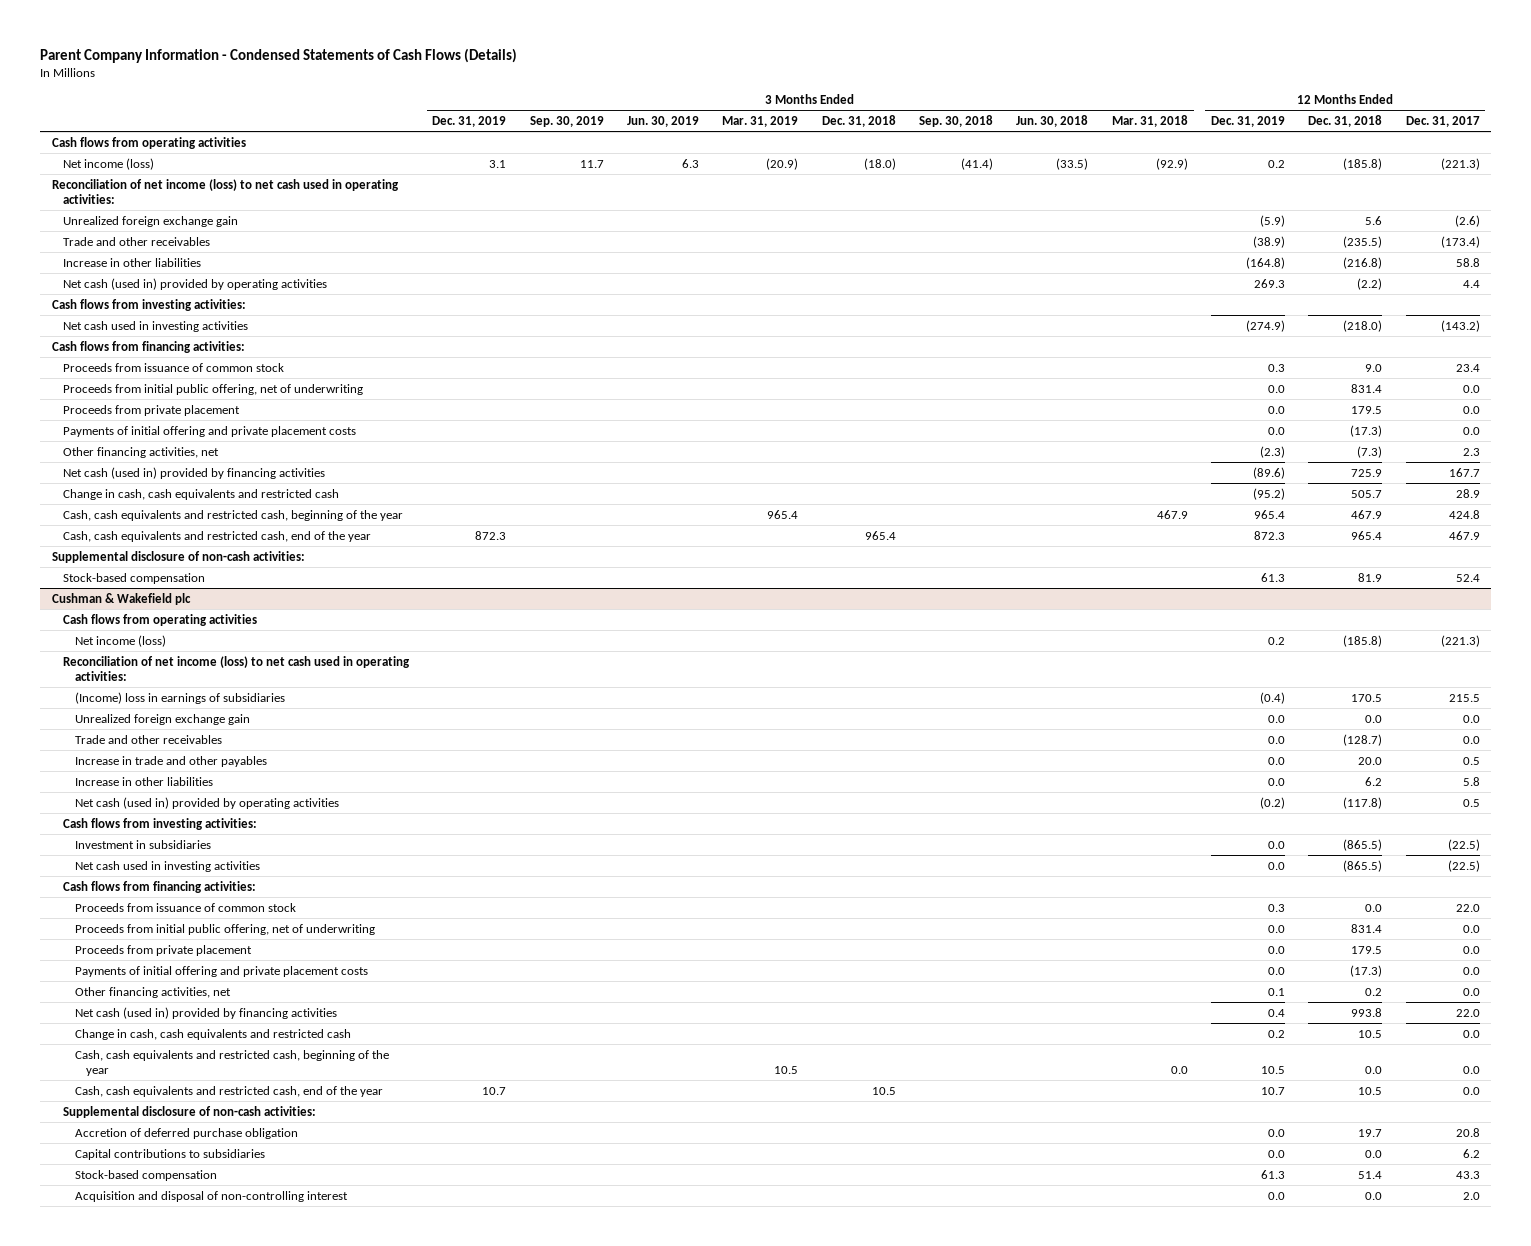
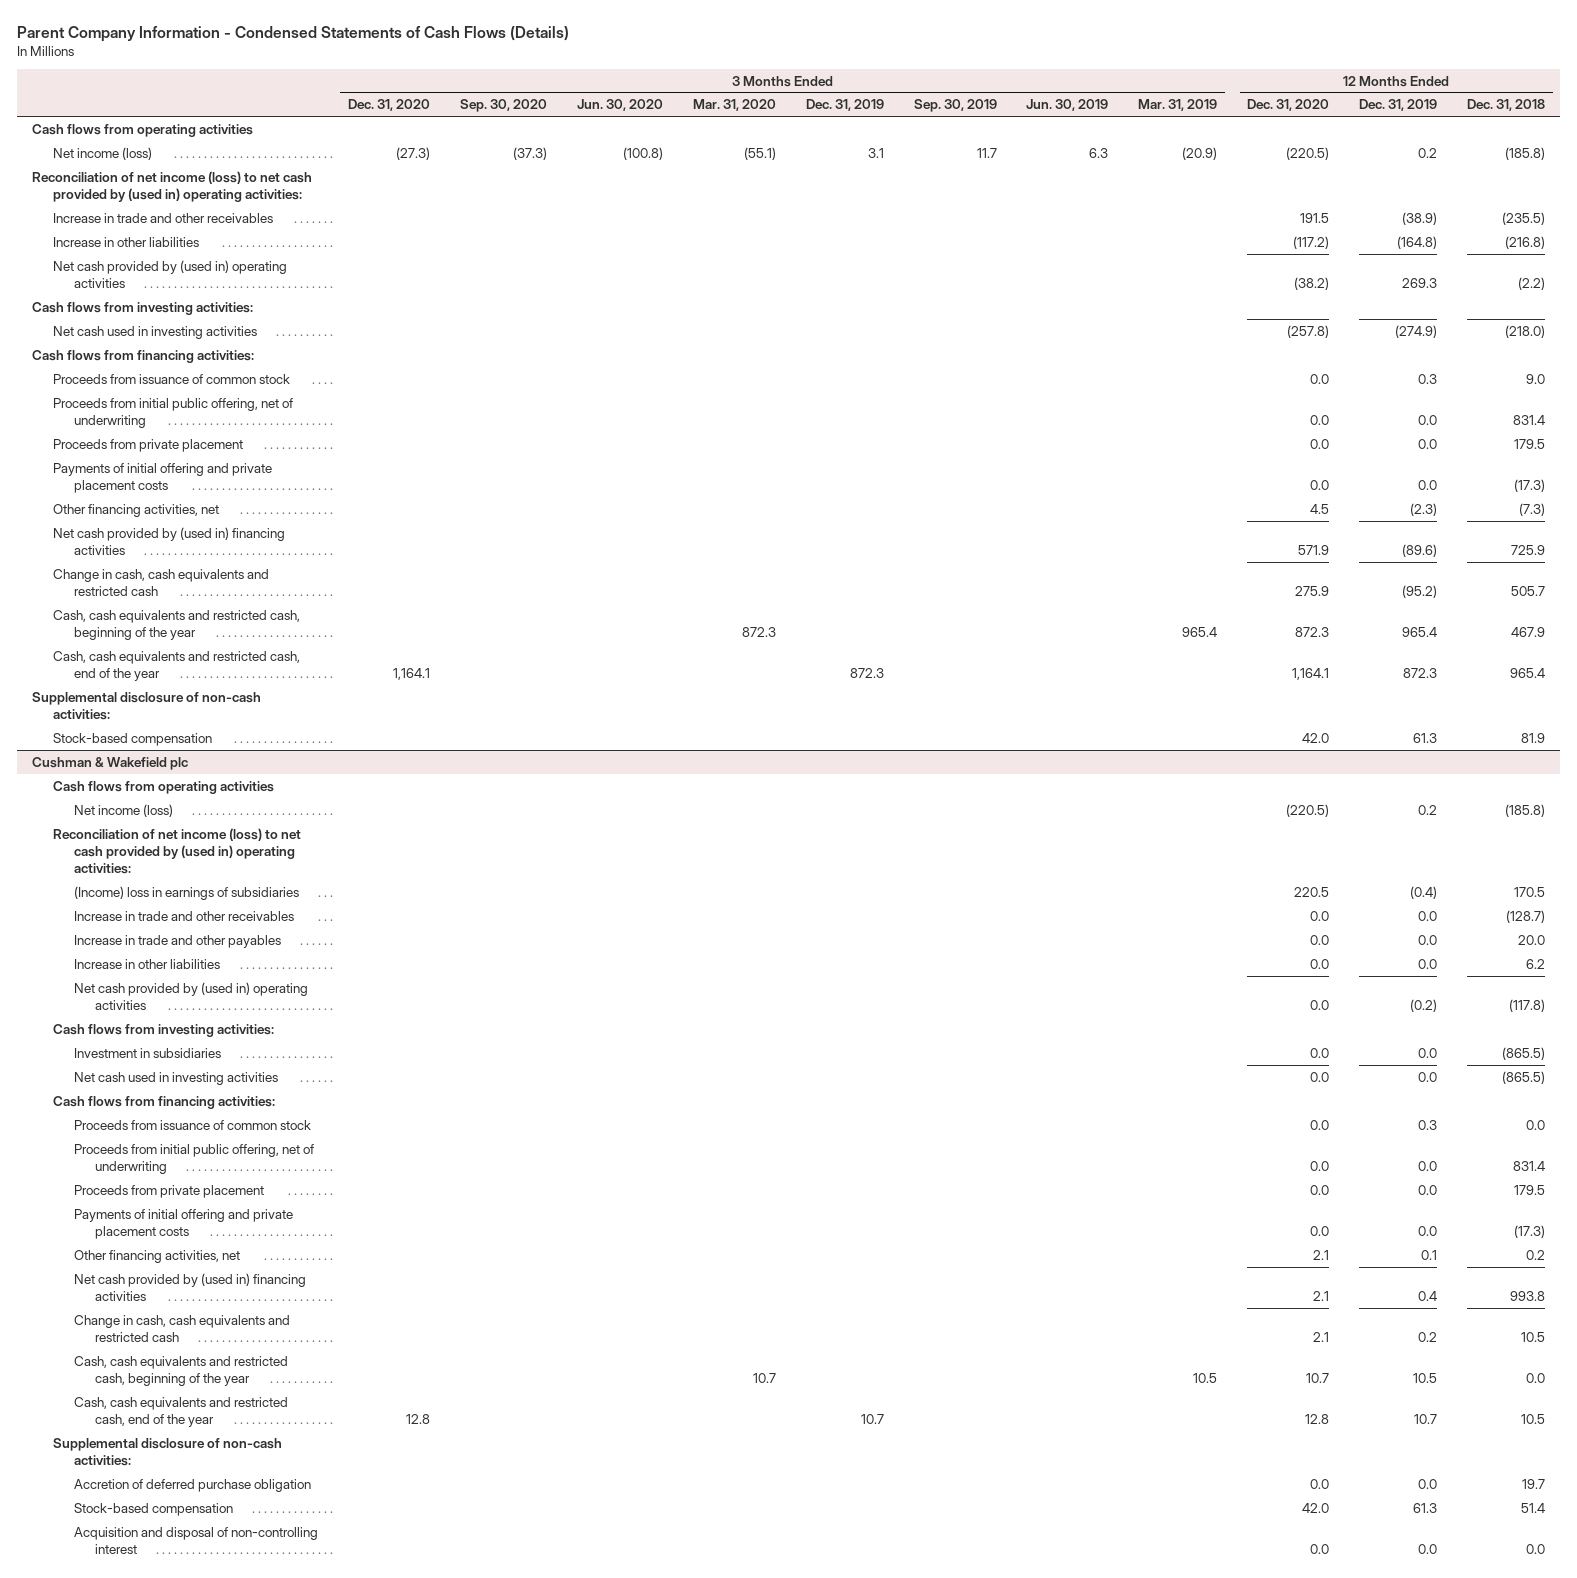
- | 3 Months Ended Dec. 31, 2019 | 3 Months Ended Sep. 30, 2019 | 3 Months Ended Jun. 30, 2019 | 3 Months Ended Mar. 31, 2019 | 3 Months Ended Dec. 31, 2018 | 3 Months Ended Sep. 30, 2018 | 3 Months Ended Jun. 30, 2018 | 3 Months Ended Mar. 31, 2018 | 12 Months Ended Dec. 31, 2019 | 12 Months Ended Dec. 31, 2018 | 12 Months Ended Dec. 31, 2017
+ | 3 Months Ended Dec. 31, 2020 | 3 Months Ended Sep. 30, 2020 | 3 Months Ended Jun. 30, 2020 | 3 Months Ended Mar. 31, 2020 | 3 Months Ended Dec. 31, 2019 | 3 Months Ended Sep. 30, 2019 | 3 Months Ended Jun. 30, 2019 | 3 Months Ended Mar. 31, 2019 | 12 Months Ended Dec. 31, 2020 | 12 Months Ended Dec. 31, 2019 | 12 Months Ended Dec. 31, 2018
- Reconciliation of net income (loss) to net cash used in operating activities:
- Unrealized foreign exchange gain | | | | | | | | | (5.9) | 5.6 | (2.6)
- Trade and other receivables | | | | | | | | | (38.9) | (235.5) | (173.4)
+ Reconciliation of net income (loss) to net cash provided by (used in) operating activities:
+ Increase in trade and other receivables | | | | | | | | | 191.5 | (38.9) | (235.5)
- Net cash (used in) provided by operating activities | | | | | | | | | 269.3 | (2.2) | 4.4
+ Net cash provided by (used in) operating activities | | | | | | | | | (38.2) | 269.3 | (2.2)
- Net cash (used in) provided by financing activities | | | | | | | | | (89.6) | 725.9 | 167.7
+ Net cash provided by (used in) financing activities | | | | | | | | | 571.9 | (89.6) | 725.9
@ Cushman & Wakefield plc
- Reconciliation of net income (loss) to net cash used in operating activities:
+ Reconciliation of net income (loss) to net cash provided by (used in) operating activities:
- Unrealized foreign exchange gain | | | | | | | | | 0.0 | 0.0 | 0.0
- Trade and other receivables | | | | | | | | | 0.0 | (128.7) | 0.0
+ Increase in trade and other receivables | | | | | | | | | 0.0 | 0.0 | (128.7)
- Net cash (used in) provided by operating activities | | | | | | | | | (0.2) | (117.8) | 0.5
+ Net cash provided by (used in) operating activities | | | | | | | | | 0.0 | (0.2) | (117.8)
- Net cash (used in) provided by financing activities | | | | | | | | | 0.4 | 993.8 | 22.0
+ Net cash provided by (used in) financing activities | | | | | | | | | 2.1 | 0.4 | 993.8
- Capital contributions to subsidiaries | | | | | | | | | 0.0 | 0.0 | 6.2

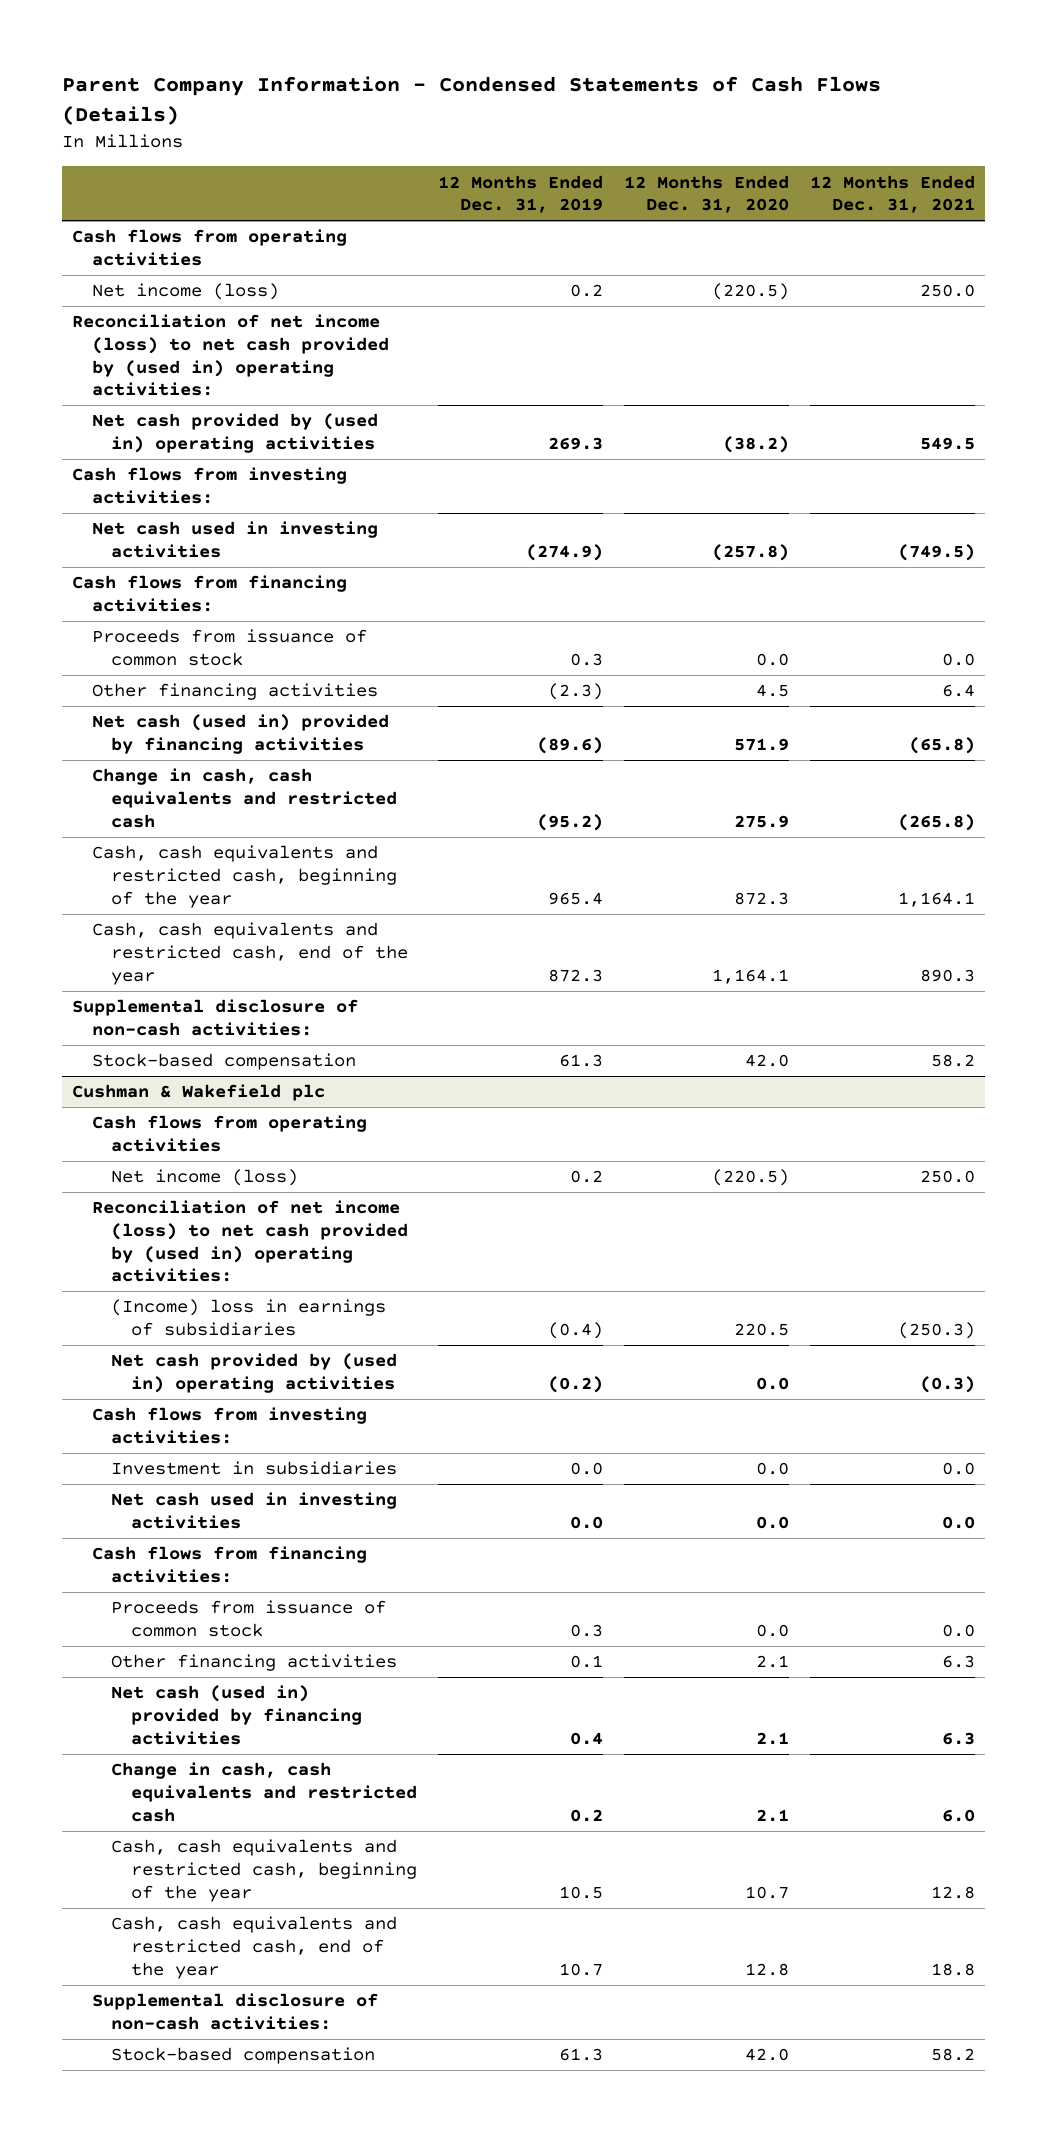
- | 3 Months Ended Dec. 31, 2020 | 3 Months Ended Sep. 30, 2020 | 3 Months Ended Jun. 30, 2020 | 3 Months Ended Mar. 31, 2020 | 3 Months Ended Dec. 31, 2019 | 3 Months Ended Sep. 30, 2019 | 3 Months Ended Jun. 30, 2019 | 3 Months Ended Mar. 31, 2019 | 12 Months Ended Dec. 31, 2020 | 12 Months Ended Dec. 31, 2019 | 12 Months Ended Dec. 31, 2018
+ | 12 Months Ended Dec. 31, 2019 | 12 Months Ended Dec. 31, 2020 | 12 Months Ended Dec. 31, 2021
- Increase in trade and other receivables | | | | | | | | | 191.5 | (38.9) | (235.5)
- Increase in other liabilities | | | | | | | | | (117.2) | (164.8) | (216.8)
- Proceeds from initial public offering, net of underwriting | | | | | | | | | 0.0 | 0.0 | 831.4
- Proceeds from private placement | | | | | | | | | 0.0 | 0.0 | 179.5
- Payments of initial offering and private placement costs | | | | | | | | | 0.0 | 0.0 | (17.3)
- Other financing activities, net | | | | | | | | | 4.5 | (2.3) | (7.3)
- Net cash provided by (used in) financing activities | | | | | | | | | 571.9 | (89.6) | 725.9
+ Other financing activities | (2.3) | 4.5 | 6.4
+ Net cash (used in) provided by financing activities | (89.6) | 571.9 | (65.8)
@ Cushman & Wakefield plc
- Increase in trade and other receivables | | | | | | | | | 0.0 | 0.0 | (128.7)
- Increase in trade and other payables | | | | | | | | | 0.0 | 0.0 | 20.0
- Increase in other liabilities | | | | | | | | | 0.0 | 0.0 | 6.2
- Proceeds from initial public offering, net of underwriting | | | | | | | | | 0.0 | 0.0 | 831.4
- Proceeds from private placement | | | | | | | | | 0.0 | 0.0 | 179.5
- Payments of initial offering and private placement costs | | | | | | | | | 0.0 | 0.0 | (17.3)
- Other financing activities, net | | | | | | | | | 2.1 | 0.1 | 0.2
- Net cash provided by (used in) financing activities | | | | | | | | | 2.1 | 0.4 | 993.8
+ Other financing activities | 0.1 | 2.1 | 6.3
+ Net cash (used in) provided by financing activities | 0.4 | 2.1 | 6.3
- Accretion of deferred purchase obligation | | | | | | | | | 0.0 | 0.0 | 19.7
- Acquisition and disposal of non-controlling interest | | | | | | | | | 0.0 | 0.0 | 0.0

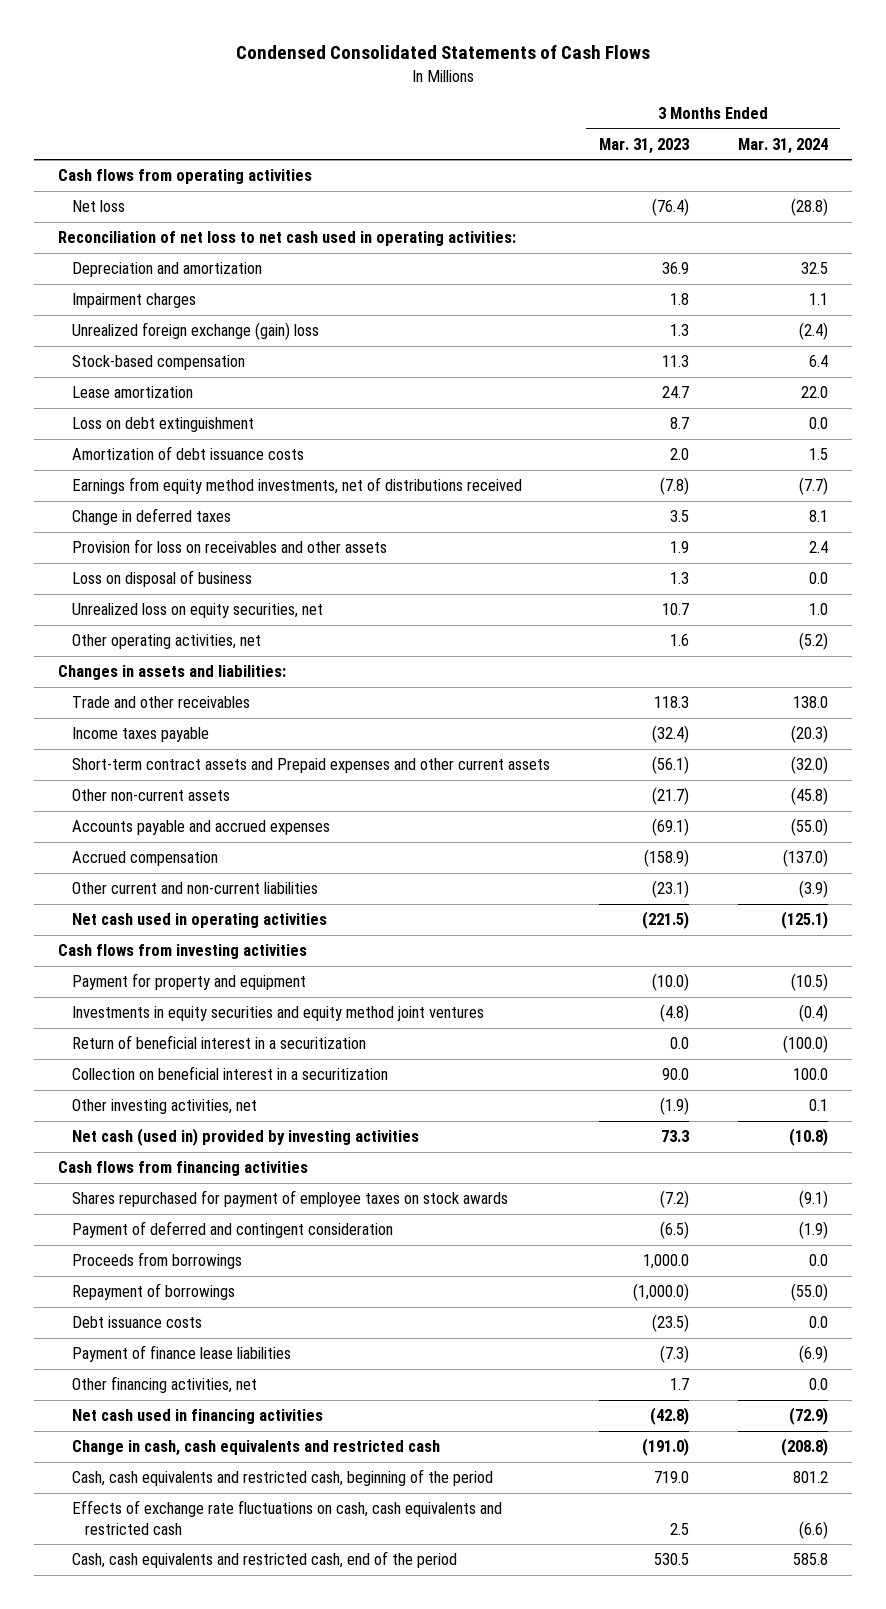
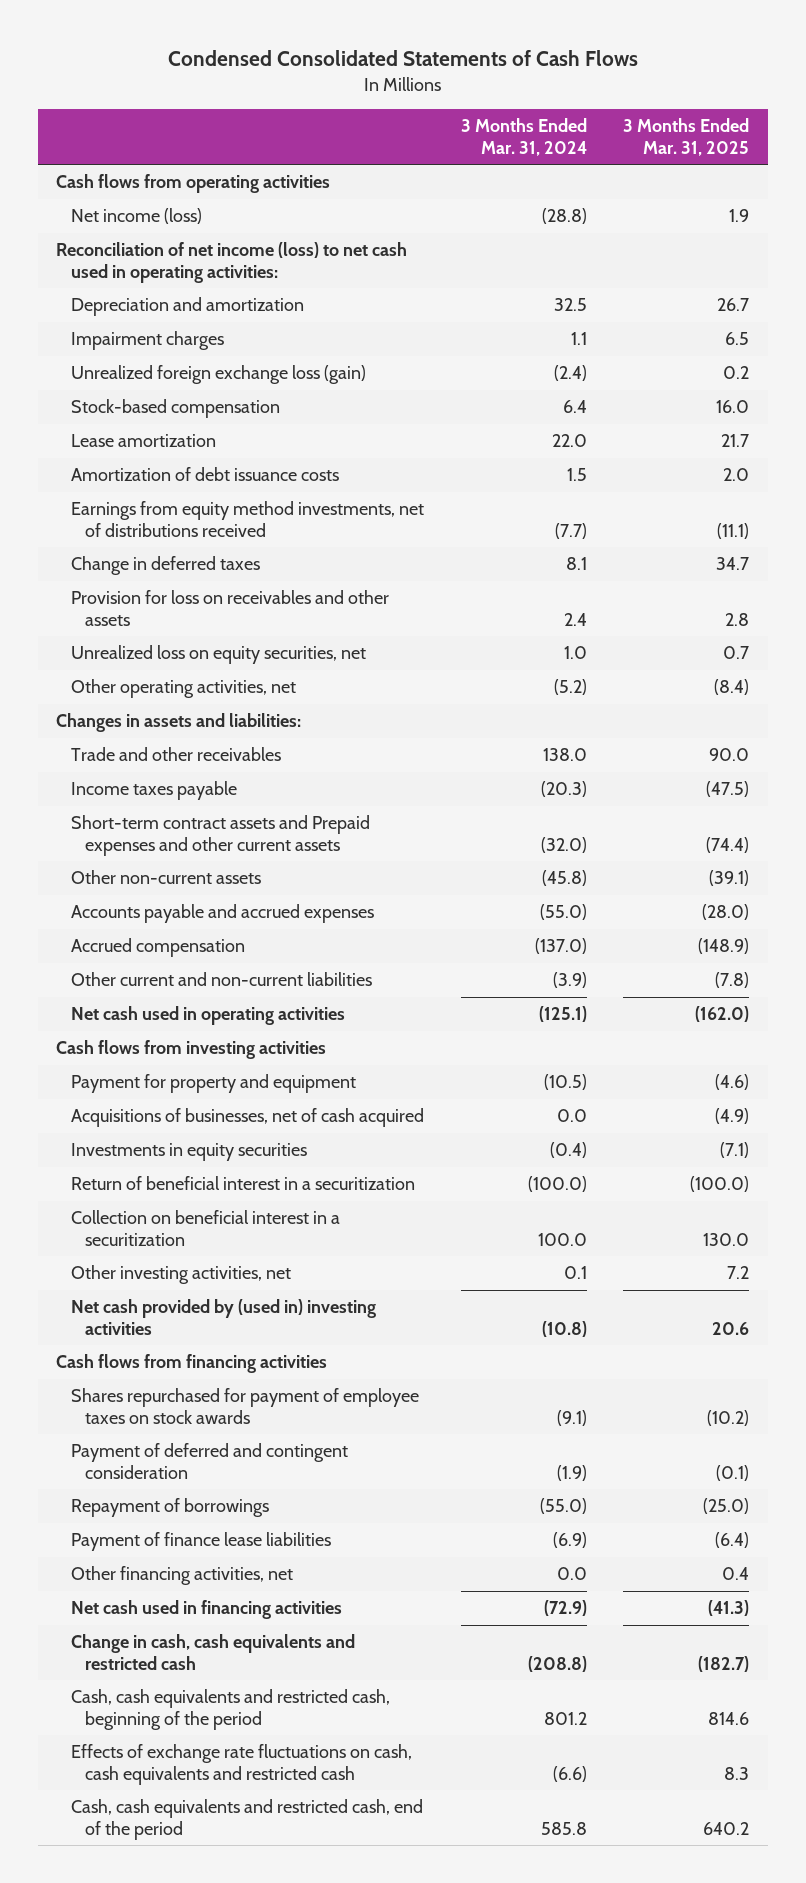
- | 3 Months Ended Mar. 31, 2023 | 3 Months Ended Mar. 31, 2024
+ | 3 Months Ended Mar. 31, 2024 | 3 Months Ended Mar. 31, 2025
- Net loss | (76.4) | (28.8)
- Reconciliation of net loss to net cash used in operating activities:
+ Net income (loss) | (28.8) | 1.9
+ Reconciliation of net income (loss) to net cash used in operating activities:
- Unrealized foreign exchange (gain) loss | 1.3 | (2.4)
+ Unrealized foreign exchange loss (gain) | (2.4) | 0.2
- Loss on debt extinguishment | 8.7 | 0.0
- Loss on disposal of business | 1.3 | 0.0
- Investments in equity securities and equity method joint ventures | (4.8) | (0.4)
+ Acquisitions of businesses, net of cash acquired | 0.0 | (4.9)
+ Investments in equity securities | (0.4) | (7.1)
- Net cash (used in) provided by investing activities | 73.3 | (10.8)
+ Net cash provided by (used in) investing activities | (10.8) | 20.6
- Proceeds from borrowings | 1,000.0 | 0.0
- Debt issuance costs | (23.5) | 0.0

